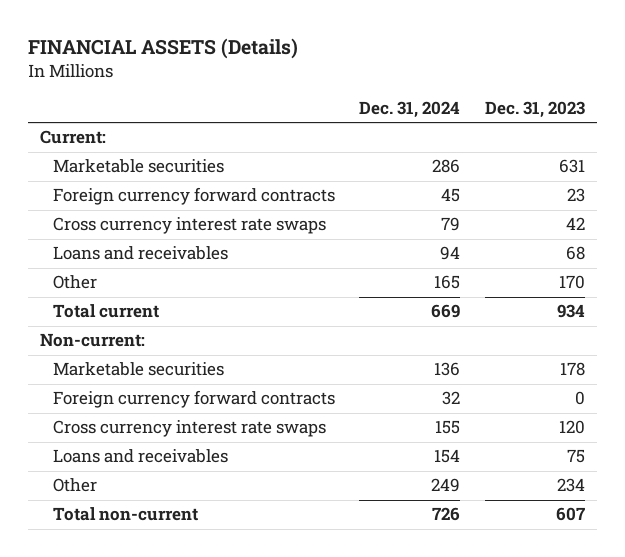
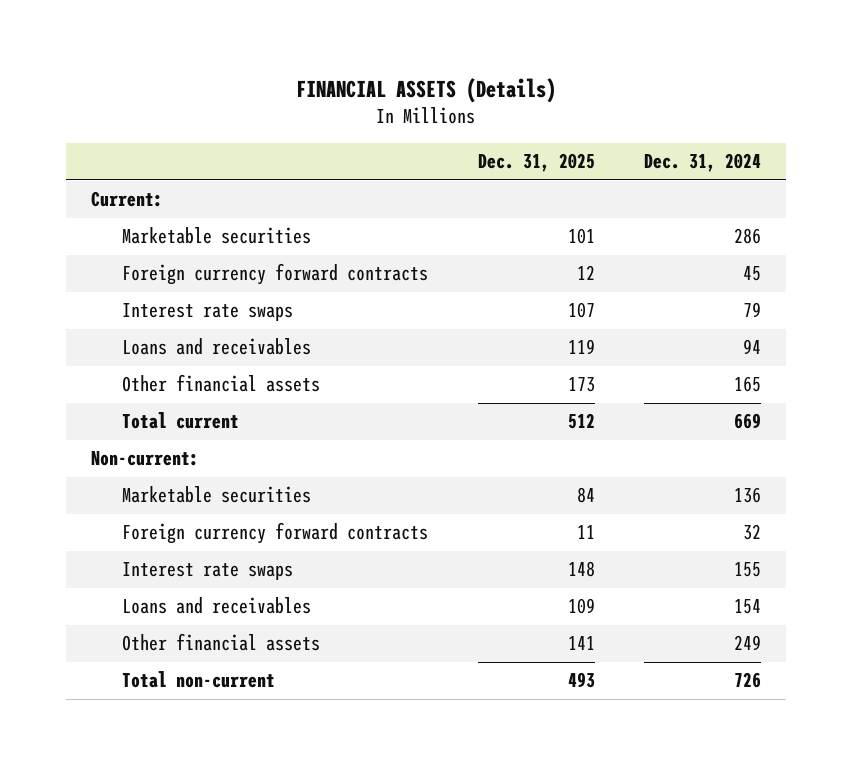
- | Dec. 31, 2024 | Dec. 31, 2023
+ | Dec. 31, 2025 | Dec. 31, 2024
- Cross currency interest rate swaps | 79 | 42
+ Interest rate swaps | 107 | 79
- Other | 165 | 170
+ Other financial assets | 173 | 165
- Cross currency interest rate swaps | 155 | 120
+ Interest rate swaps | 148 | 155
- Other | 249 | 234
+ Other financial assets | 141 | 249

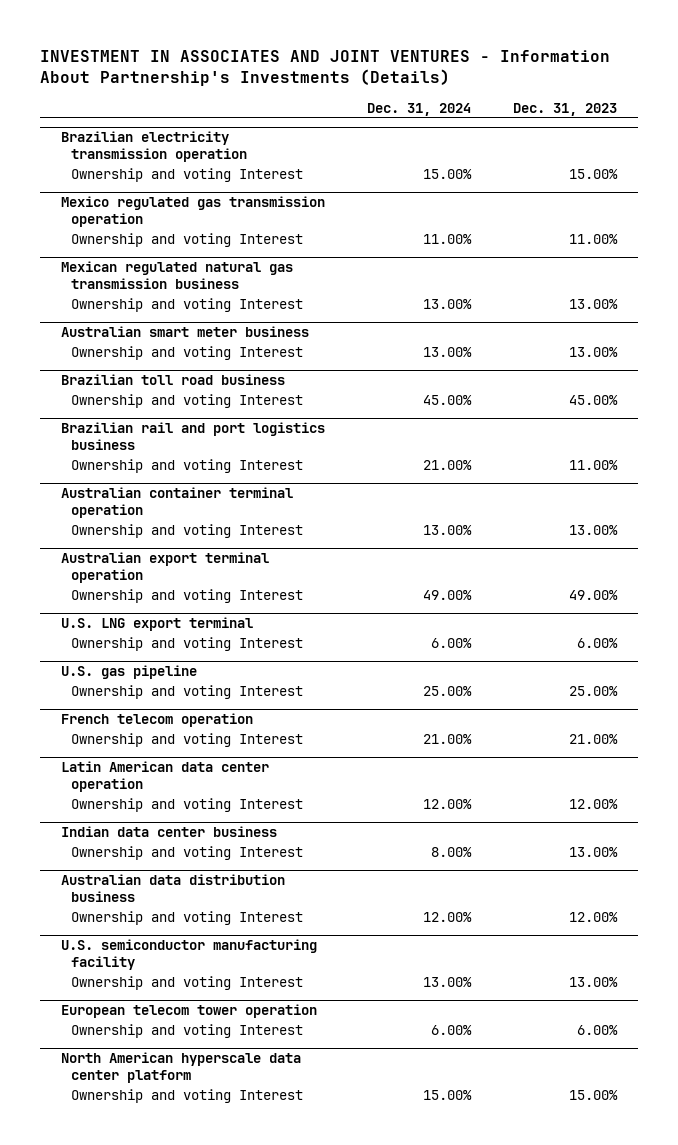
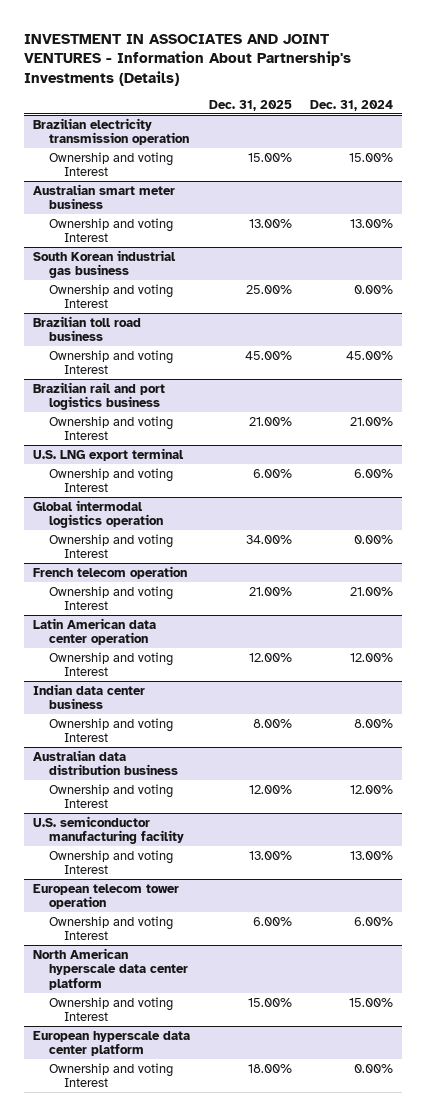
- | Dec. 31, 2024 | Dec. 31, 2023
+ | Dec. 31, 2025 | Dec. 31, 2024
- Mexico regulated gas transmission operation
- Ownership and voting Interest | 11.00% | 11.00%
- Mexican regulated natural gas transmission business
- Ownership and voting Interest | 13.00% | 13.00%
+ South Korean industrial gas business
+ Ownership and voting Interest | 25.00% | 0.00%
- Australian container terminal operation
- Ownership and voting Interest | 13.00% | 13.00%
- Australian export terminal operation
- Ownership and voting Interest | 49.00% | 49.00%
- U.S. gas pipeline
- Ownership and voting Interest | 25.00% | 25.00%
+ Global intermodal logistics operation
+ Ownership and voting Interest | 34.00% | 0.00%
+ European hyperscale data center platform
+ Ownership and voting Interest | 18.00% | 0.00%

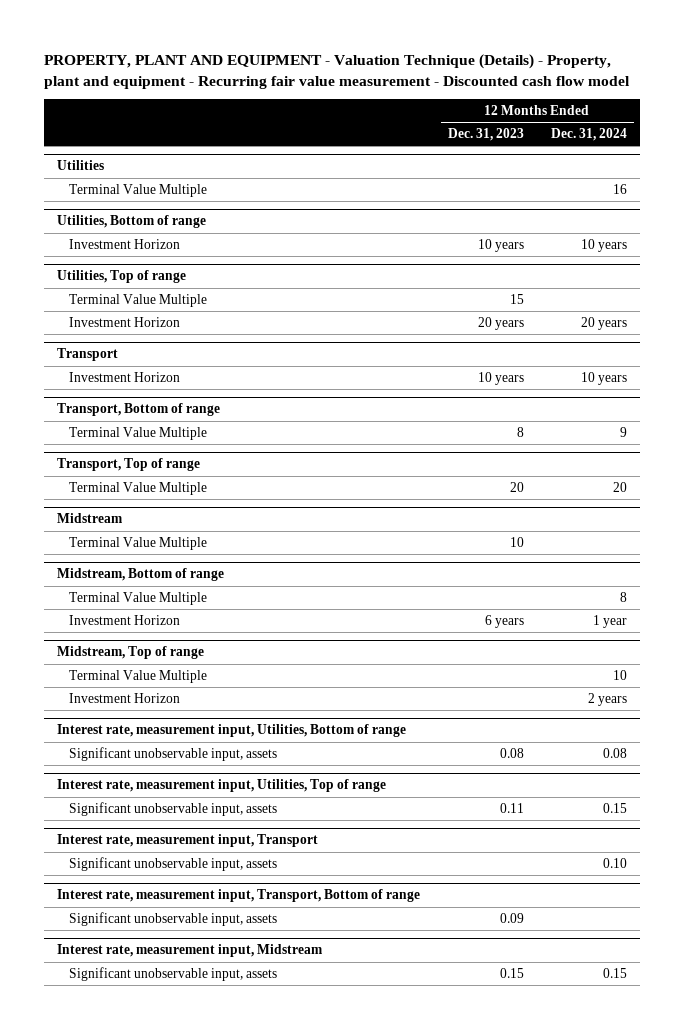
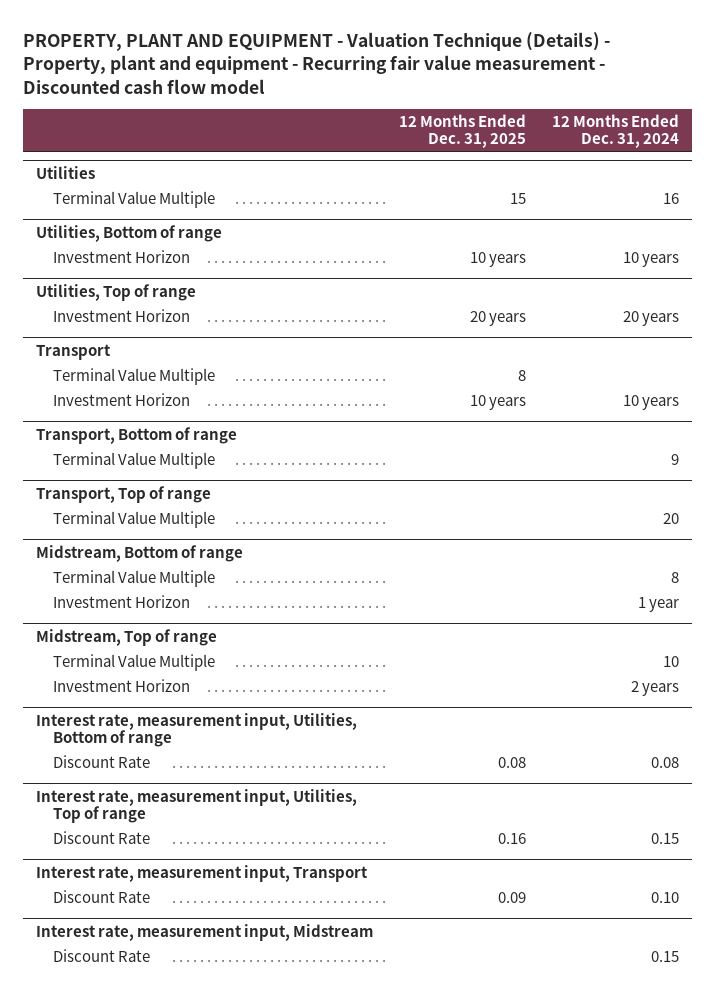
- | 12 Months Ended Dec. 31, 2023 | 12 Months Ended Dec. 31, 2024
+ | 12 Months Ended Dec. 31, 2025 | 12 Months Ended Dec. 31, 2024
@ Utilities, Top of range
- Terminal Value Multiple | 15 |
@ Transport
+ Terminal Value Multiple | 8 |
- Midstream
- Terminal Value Multiple | 10 |
@ Interest rate, measurement input, Utilities, Bottom of range
- Significant unobservable input, assets | 0.08 | 0.08
+ Discount Rate | 0.08 | 0.08
@ Interest rate, measurement input, Utilities, Top of range
- Significant unobservable input, assets | 0.11 | 0.15
+ Discount Rate | 0.16 | 0.15
@ Interest rate, measurement input, Transport
- Significant unobservable input, assets | | 0.10
- Interest rate, measurement input, Transport, Bottom of range
- Significant unobservable input, assets | 0.09 |
@ Interest rate, measurement input, Transport
+ Discount Rate | 0.09 | 0.10
@ Interest rate, measurement input, Midstream
- Significant unobservable input, assets | 0.15 | 0.15
+ Discount Rate | | 0.15

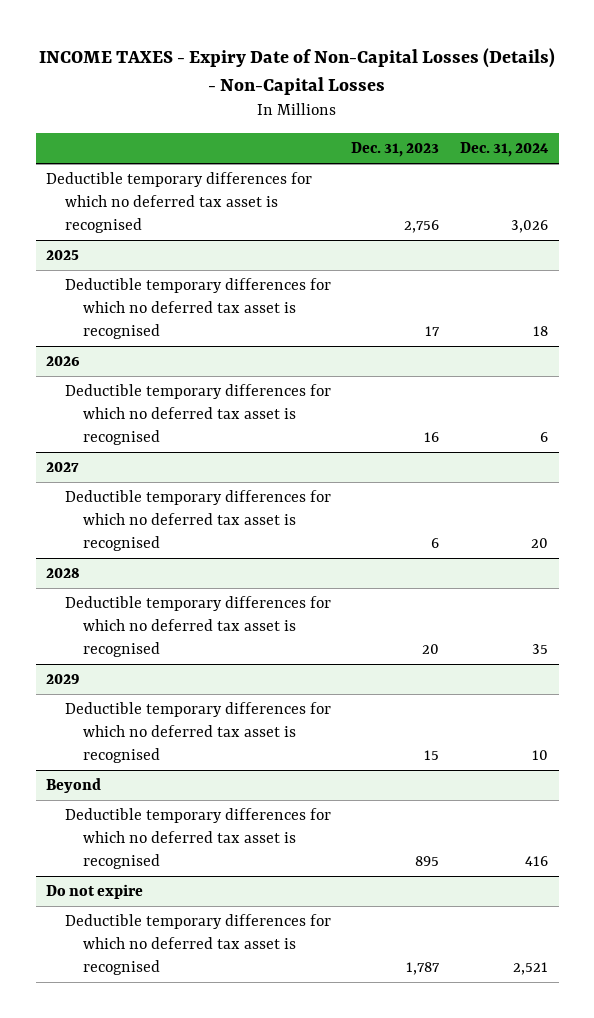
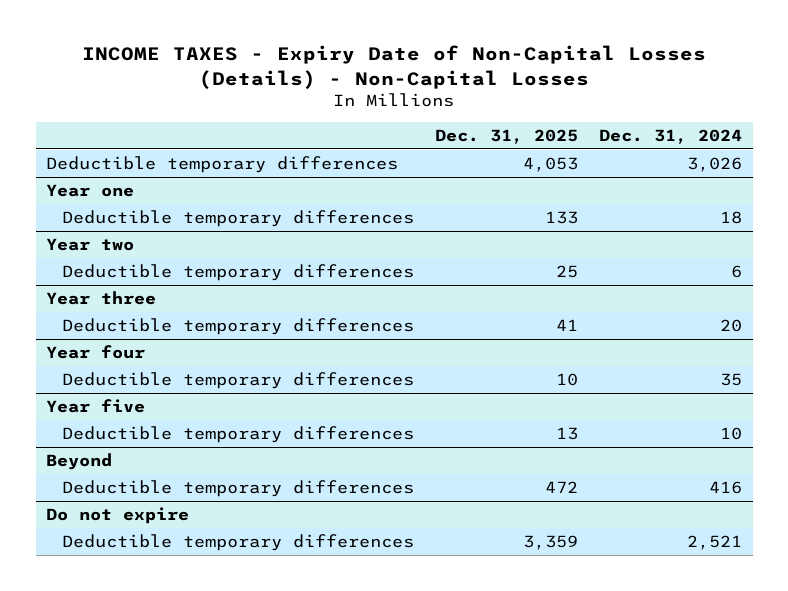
- | Dec. 31, 2023 | Dec. 31, 2024
+ | Dec. 31, 2025 | Dec. 31, 2024
- Deductible temporary differences for which no deferred tax asset is recognised | 2,756 | 3,026
- 2025
- Deductible temporary differences for which no deferred tax asset is recognised | 17 | 18
- 2026
- Deductible temporary differences for which no deferred tax asset is recognised | 16 | 6
- 2027
- Deductible temporary differences for which no deferred tax asset is recognised | 6 | 20
- 2028
- Deductible temporary differences for which no deferred tax asset is recognised | 20 | 35
- 2029
- Deductible temporary differences for which no deferred tax asset is recognised | 15 | 10
+ Deductible temporary differences | 4,053 | 3,026
+ Year one
+ Deductible temporary differences | 133 | 18
+ Year two
+ Deductible temporary differences | 25 | 6
+ Year three
+ Deductible temporary differences | 41 | 20
+ Year four
+ Deductible temporary differences | 10 | 35
+ Year five
+ Deductible temporary differences | 13 | 10
@ Beyond
- Deductible temporary differences for which no deferred tax asset is recognised | 895 | 416
+ Deductible temporary differences | 472 | 416
@ Do not expire
- Deductible temporary differences for which no deferred tax asset is recognised | 1,787 | 2,521
+ Deductible temporary differences | 3,359 | 2,521

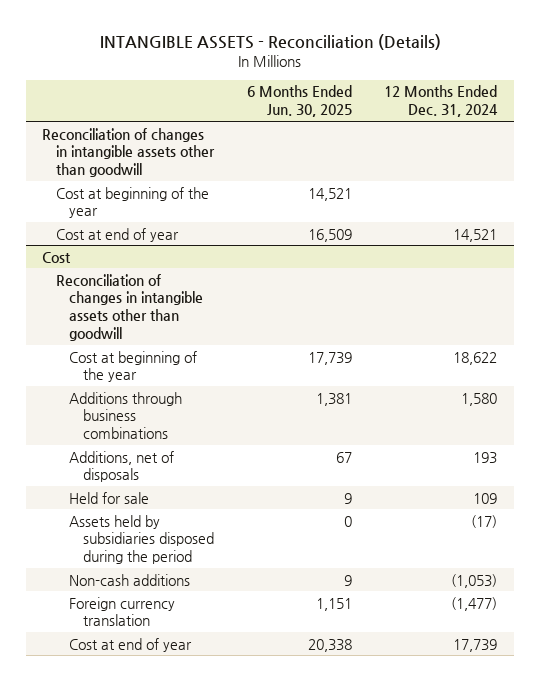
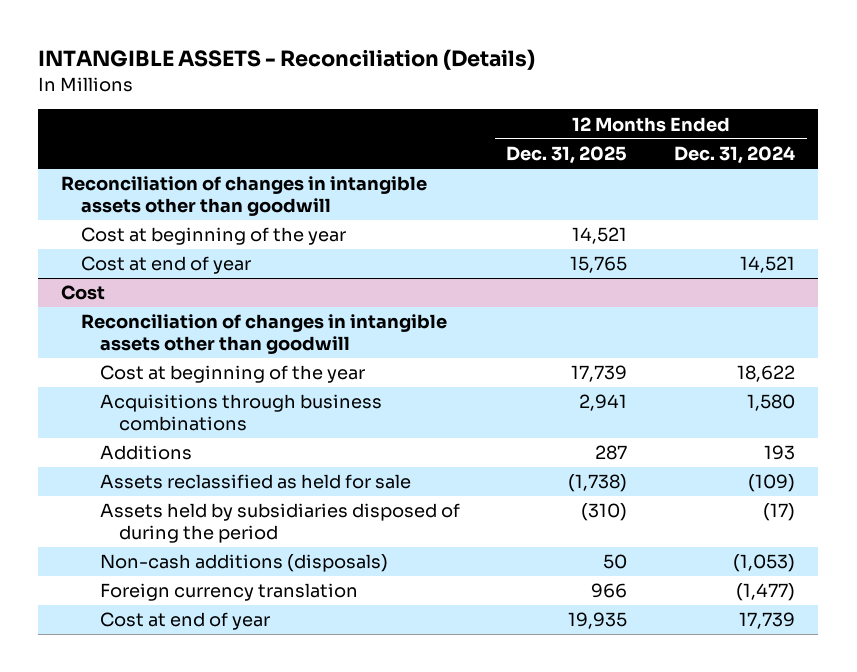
- | 6 Months Ended Jun. 30, 2025 | 12 Months Ended Dec. 31, 2024
+ | 12 Months Ended Dec. 31, 2025 | 12 Months Ended Dec. 31, 2024
@ Cost
- Additions through business combinations | 1,381 | 1,580
- Additions, net of disposals | 67 | 193
- Held for sale | 9 | 109
- Assets held by subsidiaries disposed during the period | 0 | (17)
- Non-cash additions | 9 | (1,053)
+ Acquisitions through business combinations | 2,941 | 1,580
+ Additions | 287 | 193
+ Assets reclassified as held for sale | (1,738) | (109)
+ Assets held by subsidiaries disposed of during the period | (310) | (17)
+ Non-cash additions (disposals) | 50 | (1,053)

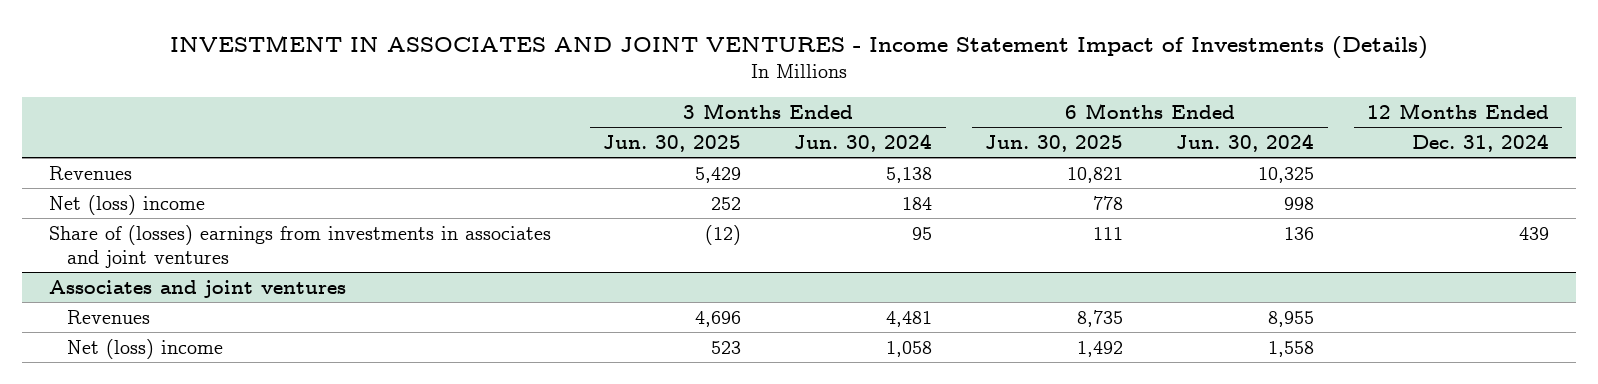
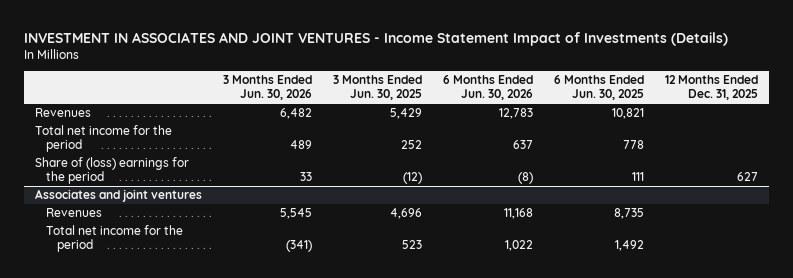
- | 3 Months Ended Jun. 30, 2025 | 3 Months Ended Jun. 30, 2024 | 6 Months Ended Jun. 30, 2025 | 6 Months Ended Jun. 30, 2024 | 12 Months Ended Dec. 31, 2024
+ | 3 Months Ended Jun. 30, 2026 | 3 Months Ended Jun. 30, 2025 | 6 Months Ended Jun. 30, 2026 | 6 Months Ended Jun. 30, 2025 | 12 Months Ended Dec. 31, 2025
- Net (loss) income | 252 | 184 | 778 | 998 |
- Share of (losses) earnings from investments in associates and joint ventures | (12) | 95 | 111 | 136 | 439
+ Total net income for the period | 489 | 252 | 637 | 778 |
+ Share of (loss) earnings for the period | 33 | (12) | (8) | 111 | 627
@ Associates and joint ventures
- Net (loss) income | 523 | 1,058 | 1,492 | 1,558 |
+ Total net income for the period | (341) | 523 | 1,022 | 1,492 |

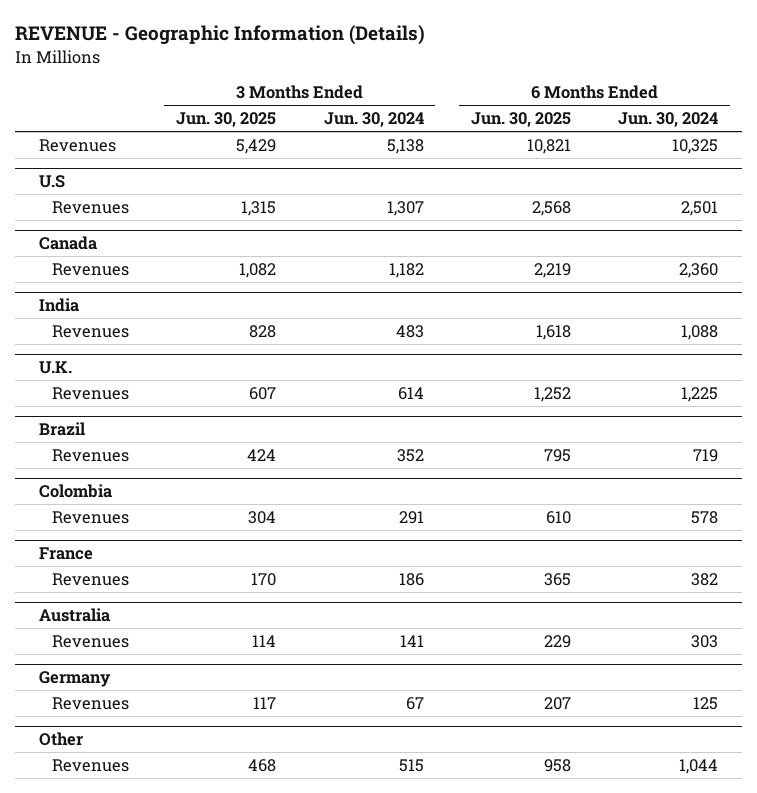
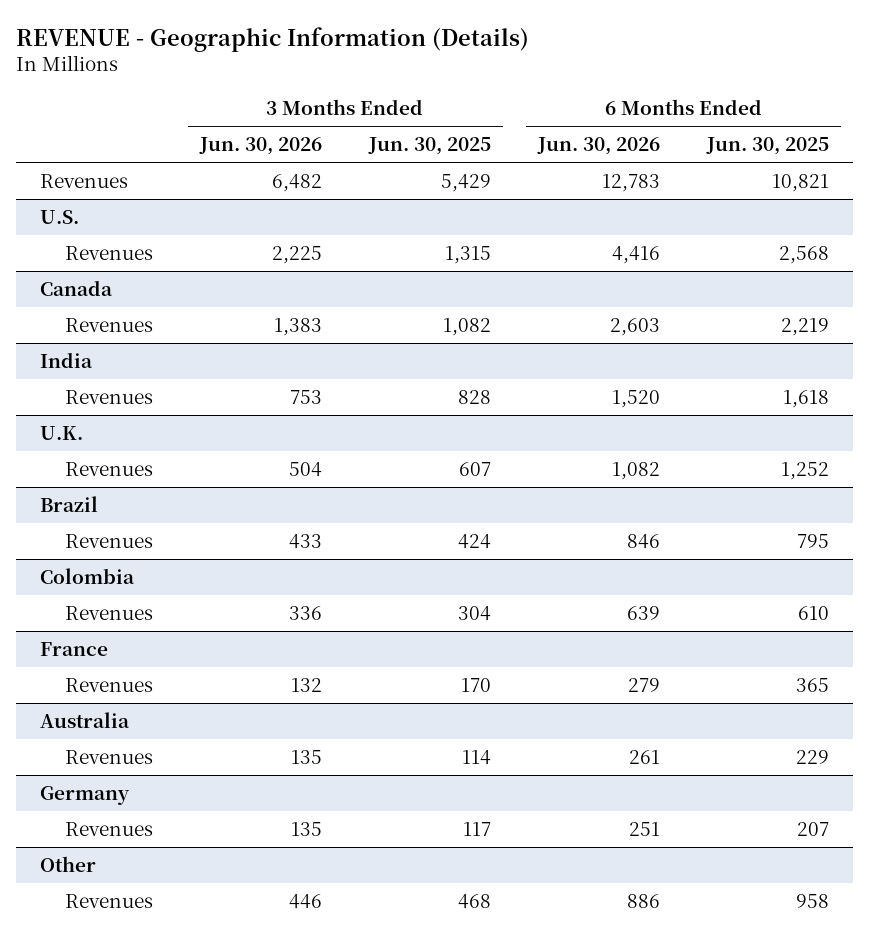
- | 3 Months Ended Jun. 30, 2025 | 3 Months Ended Jun. 30, 2024 | 6 Months Ended Jun. 30, 2025 | 6 Months Ended Jun. 30, 2024
+ | 3 Months Ended Jun. 30, 2026 | 3 Months Ended Jun. 30, 2025 | 6 Months Ended Jun. 30, 2026 | 6 Months Ended Jun. 30, 2025
- U.S
+ U.S.

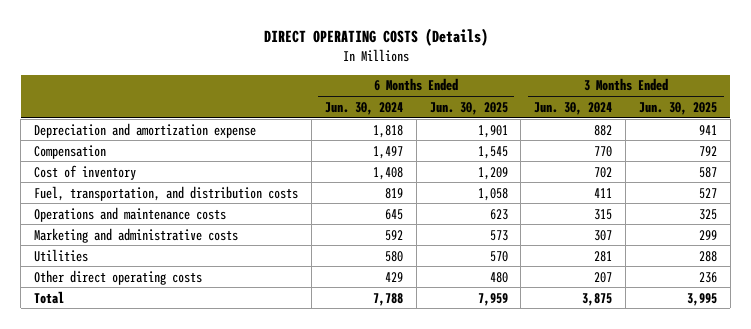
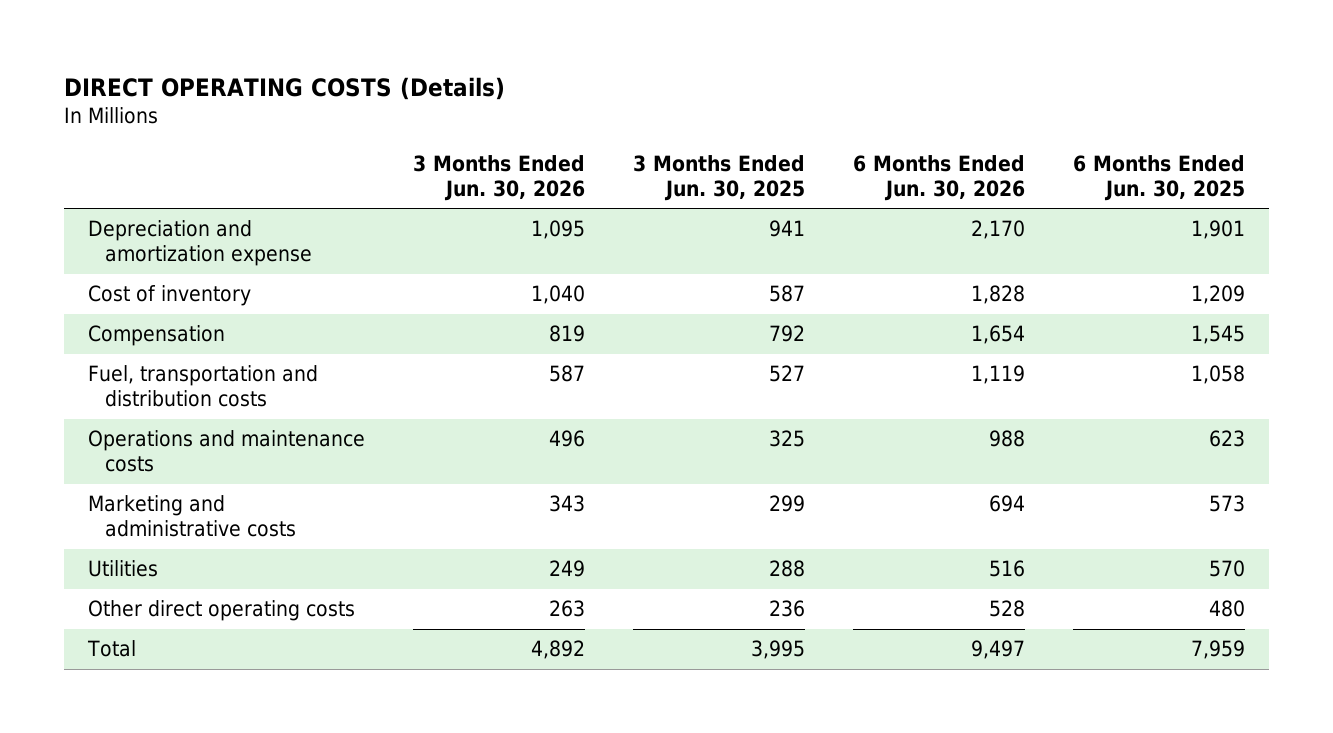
- | 6 Months Ended Jun. 30, 2024 | 6 Months Ended Jun. 30, 2025 | 3 Months Ended Jun. 30, 2024 | 3 Months Ended Jun. 30, 2025
+ | 3 Months Ended Jun. 30, 2026 | 3 Months Ended Jun. 30, 2025 | 6 Months Ended Jun. 30, 2026 | 6 Months Ended Jun. 30, 2025
- Fuel, transportation, and distribution costs | 819 | 1,058 | 411 | 527
moved down: Compensation | 819 | 792 | 1,654 | 1,545
+ Fuel, transportation and distribution costs | 587 | 527 | 1,119 | 1,058

